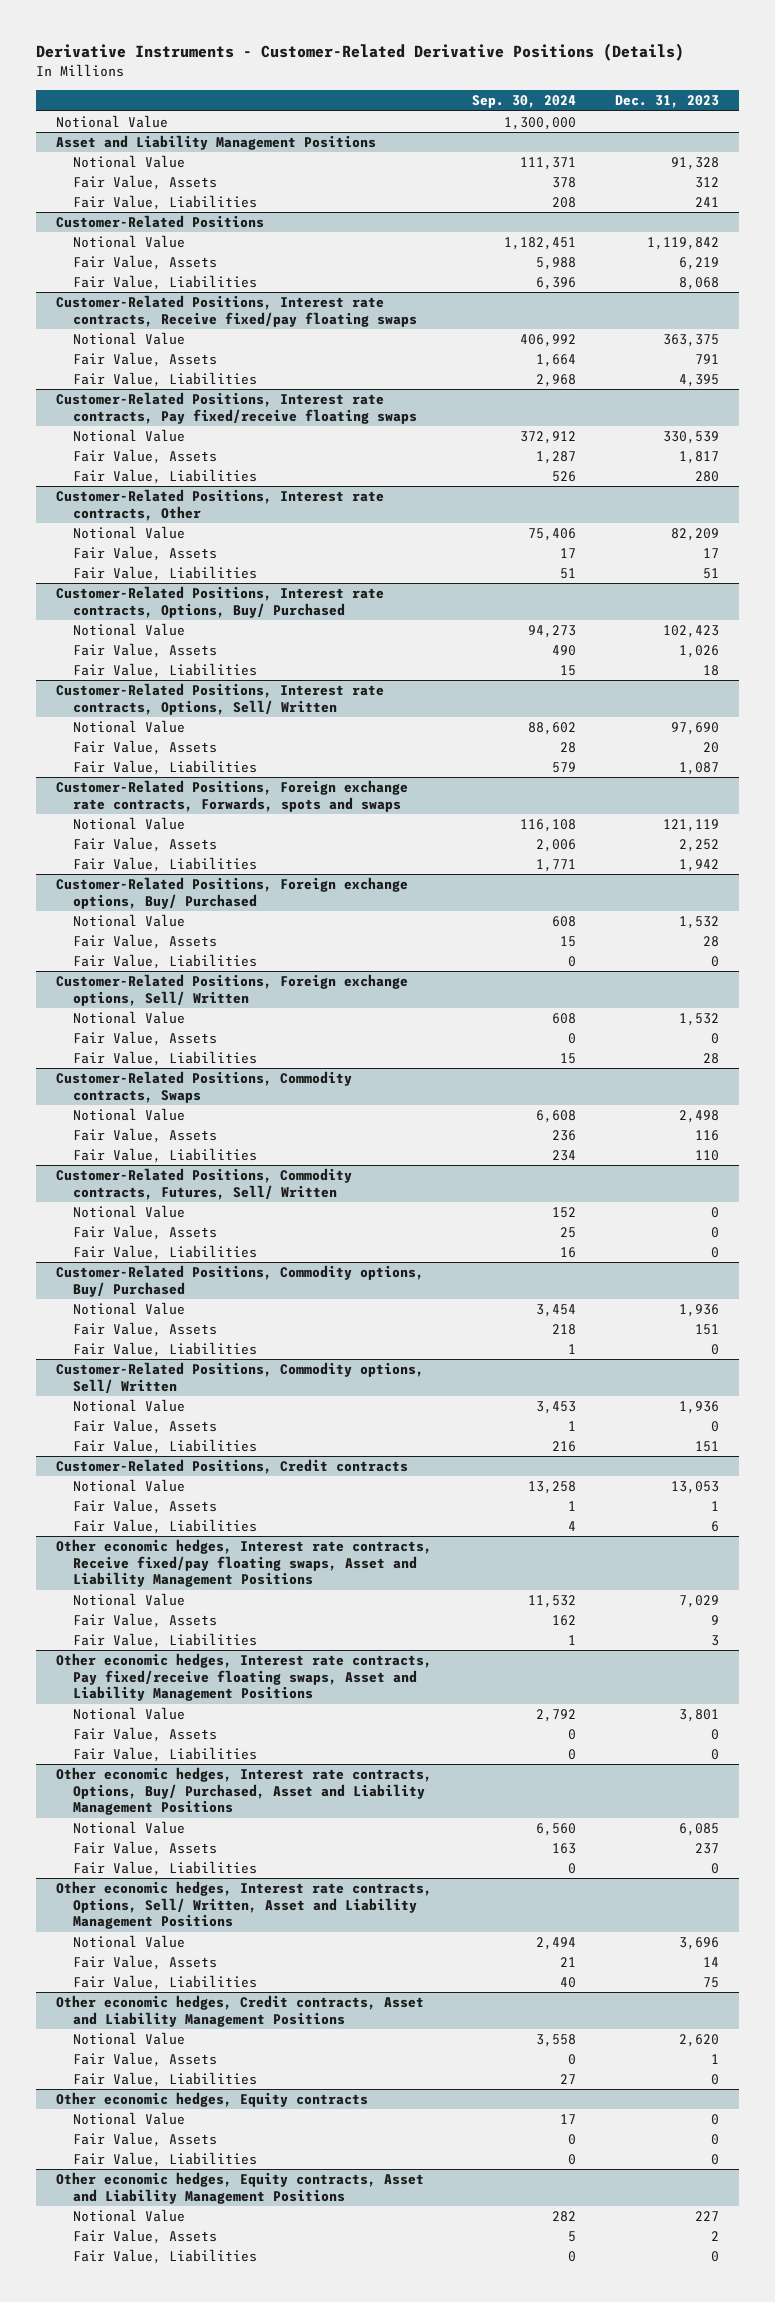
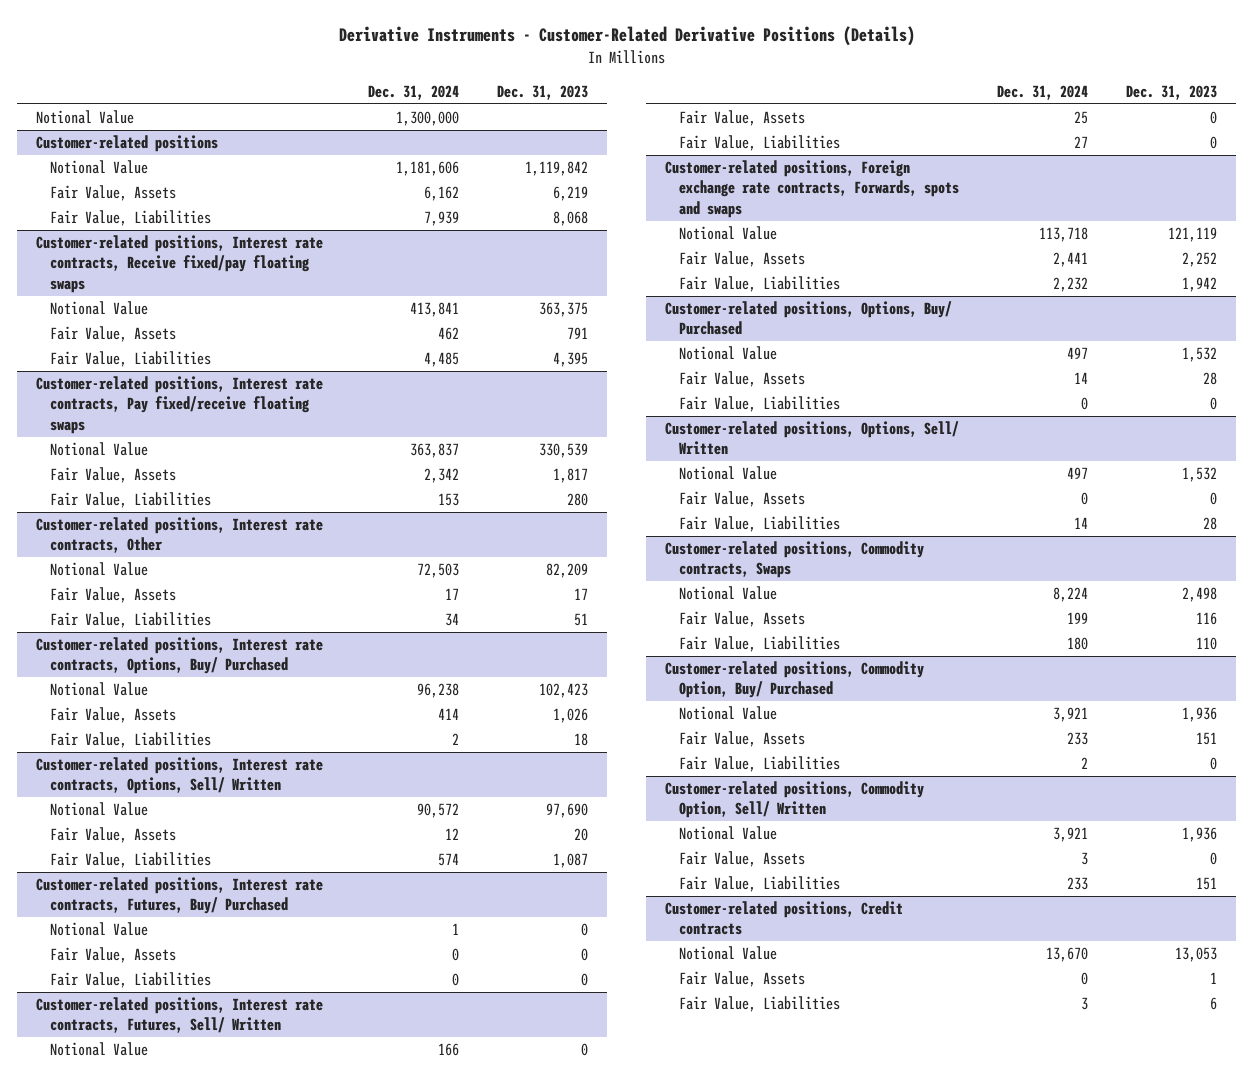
- | Sep. 30, 2024 | Dec. 31, 2023
+ | Dec. 31, 2024 | Dec. 31, 2023
- Asset and Liability Management Positions
- Notional Value | 111,371 | 91,328
- Fair Value, Assets | 378 | 312
- Fair Value, Liabilities | 208 | 241
- Customer-Related Positions
+ Customer-related positions
- Customer-Related Positions, Interest rate contracts, Receive fixed/pay floating swaps
+ Customer-related positions, Interest rate contracts, Receive fixed/pay floating swaps
- Customer-Related Positions, Interest rate contracts, Pay fixed/receive floating swaps
+ Customer-related positions, Interest rate contracts, Pay fixed/receive floating swaps
- Customer-Related Positions, Interest rate contracts, Other
+ Customer-related positions, Interest rate contracts, Other
- Customer-Related Positions, Interest rate contracts, Options, Buy/ Purchased
+ Customer-related positions, Interest rate contracts, Options, Buy/ Purchased
- Customer-Related Positions, Interest rate contracts, Options, Sell/ Written
+ Customer-related positions, Interest rate contracts, Options, Sell/ Written
- Customer-Related Positions, Foreign exchange rate contracts, Forwards, spots and swaps
+ Customer-related positions, Interest rate contracts, Futures, Buy/ Purchased
+ Notional Value | 1 | 0
+ Fair Value, Assets | 0 | 0
+ Fair Value, Liabilities | 0 | 0
+ Customer-related positions, Interest rate contracts, Futures, Sell/ Written
+ Notional Value | 166 | 0
+ Fair Value, Assets | 25 | 0
+ Fair Value, Liabilities | 27 | 0
+ Customer-related positions, Foreign exchange rate contracts, Forwards, spots and swaps
- Customer-Related Positions, Foreign exchange options, Buy/ Purchased
+ Customer-related positions, Options, Buy/ Purchased
- Customer-Related Positions, Foreign exchange options, Sell/ Written
+ Customer-related positions, Options, Sell/ Written
- Customer-Related Positions, Commodity contracts, Swaps
+ Customer-related positions, Commodity contracts, Swaps
- Customer-Related Positions, Commodity contracts, Futures, Sell/ Written
- Notional Value | 152 | 0
- Fair Value, Assets | 25 | 0
- Fair Value, Liabilities | 16 | 0
- Customer-Related Positions, Commodity options, Buy/ Purchased
+ Customer-related positions, Commodity Option, Buy/ Purchased
- Customer-Related Positions, Commodity options, Sell/ Written
+ Customer-related positions, Commodity Option, Sell/ Written
- Customer-Related Positions, Credit contracts
+ Customer-related positions, Credit contracts
- Other economic hedges, Interest rate contracts, Receive fixed/pay floating swaps, Asset and Liability Management Positions
- Notional Value | 11,532 | 7,029
- Fair Value, Assets | 162 | 9
- Fair Value, Liabilities | 1 | 3
- Other economic hedges, Interest rate contracts, Pay fixed/receive floating swaps, Asset and Liability Management Positions
- Notional Value | 2,792 | 3,801
- Fair Value, Assets | 0 | 0
- Fair Value, Liabilities | 0 | 0
- Other economic hedges, Interest rate contracts, Options, Buy/ Purchased, Asset and Liability Management Positions
- Notional Value | 6,560 | 6,085
- Fair Value, Assets | 163 | 237
- Fair Value, Liabilities | 0 | 0
- Other economic hedges, Interest rate contracts, Options, Sell/ Written, Asset and Liability Management Positions
- Notional Value | 2,494 | 3,696
- Fair Value, Assets | 21 | 14
- Fair Value, Liabilities | 40 | 75
- Other economic hedges, Credit contracts, Asset and Liability Management Positions
- Notional Value | 3,558 | 2,620
- Fair Value, Assets | 0 | 1
- Fair Value, Liabilities | 27 | 0
- Other economic hedges, Equity contracts
- Notional Value | 17 | 0
- Fair Value, Assets | 0 | 0
- Fair Value, Liabilities | 0 | 0
- Other economic hedges, Equity contracts, Asset and Liability Management Positions
- Notional Value | 282 | 227
- Fair Value, Assets | 5 | 2
- Fair Value, Liabilities | 0 | 0

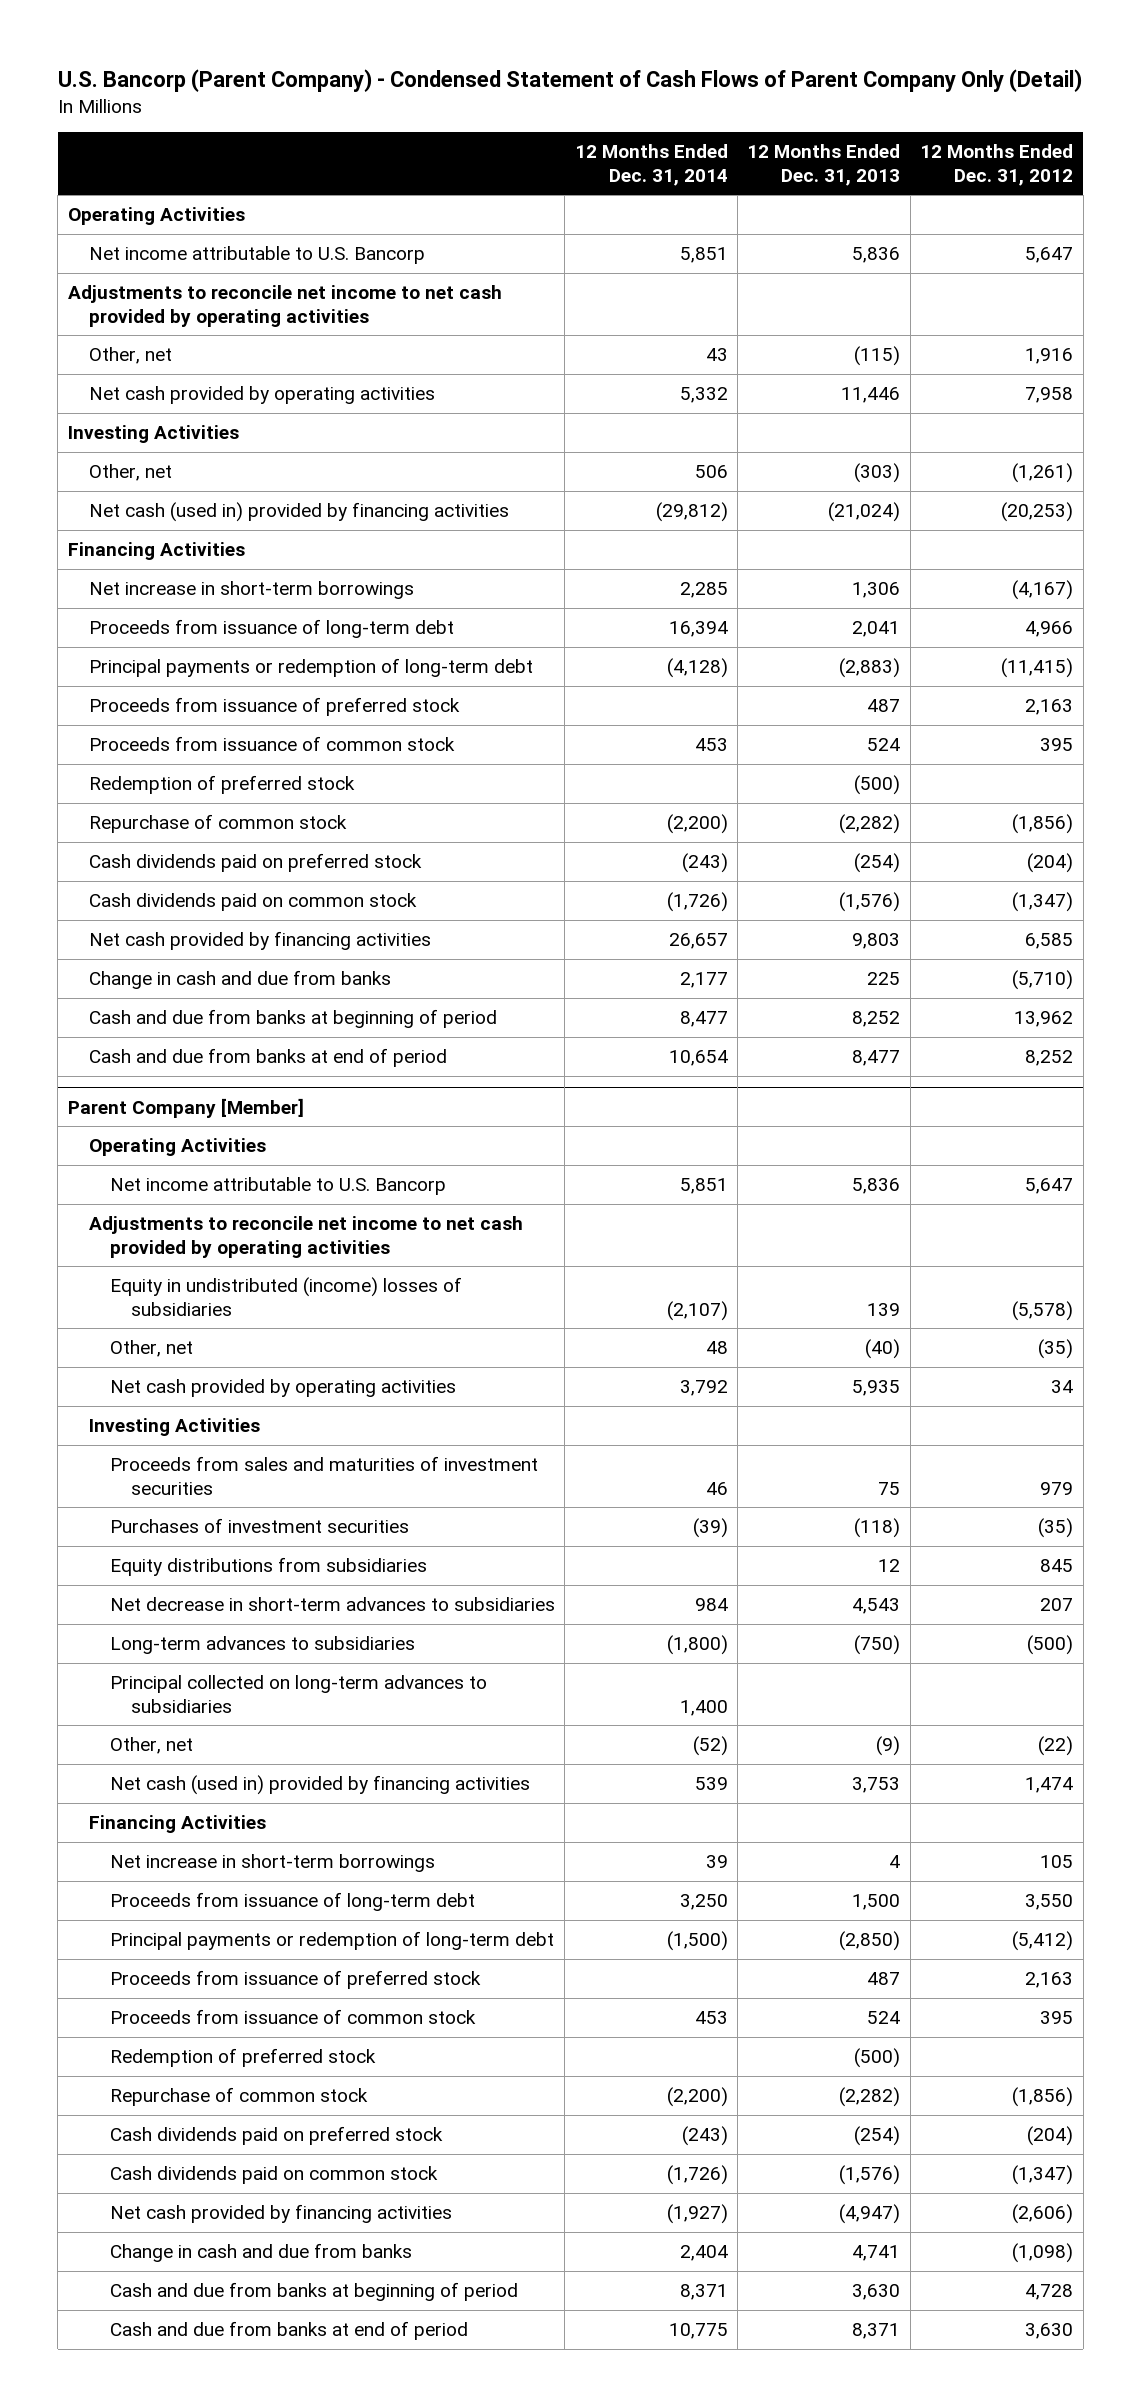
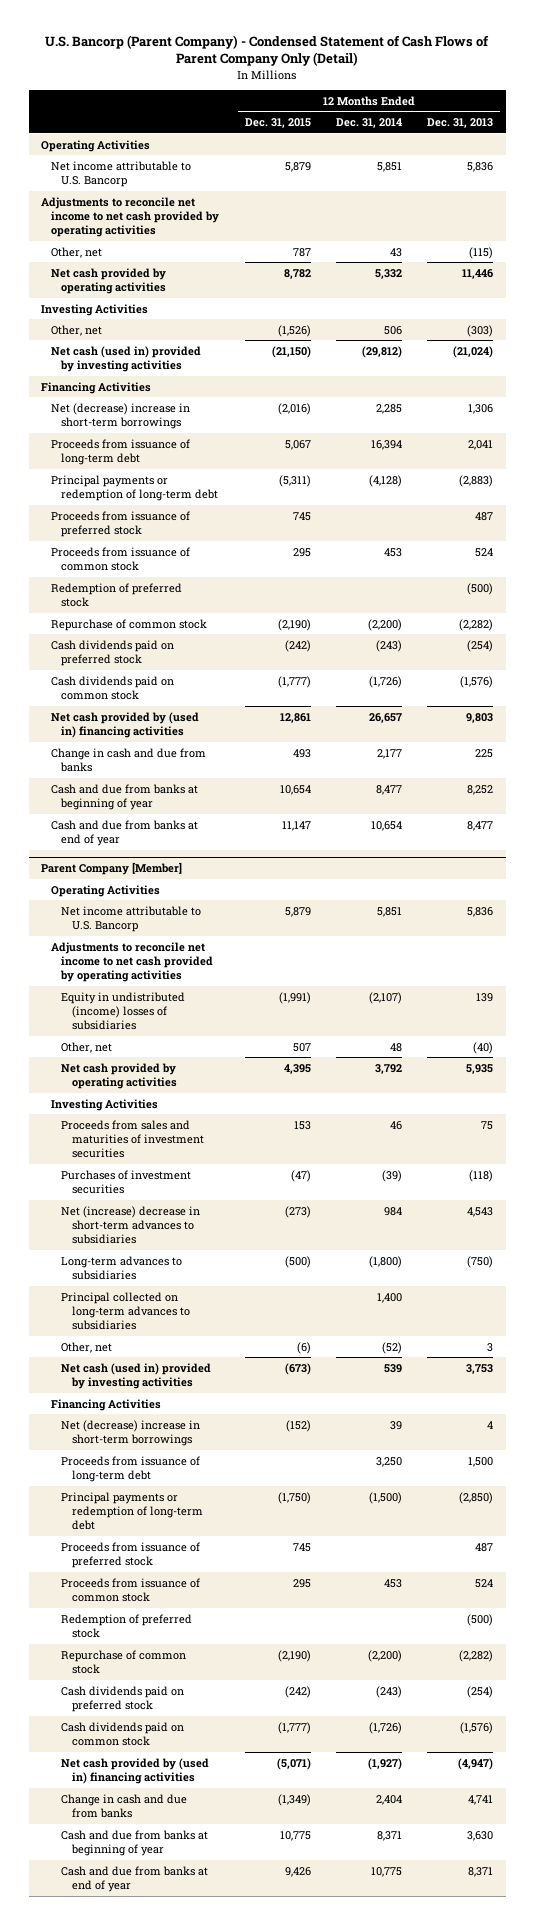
- | 12 Months Ended Dec. 31, 2014 | 12 Months Ended Dec. 31, 2013 | 12 Months Ended Dec. 31, 2012
+ | 12 Months Ended Dec. 31, 2015 | 12 Months Ended Dec. 31, 2014 | 12 Months Ended Dec. 31, 2013
- Net cash (used in) provided by financing activities | (29,812) | (21,024) | (20,253)
+ Net cash (used in) provided by investing activities | (21,150) | (29,812) | (21,024)
- Net increase in short-term borrowings | 2,285 | 1,306 | (4,167)
+ Net (decrease) increase in short-term borrowings | (2,016) | 2,285 | 1,306
- Net cash provided by financing activities | 26,657 | 9,803 | 6,585
+ Net cash provided by (used in) financing activities | 12,861 | 26,657 | 9,803
- Cash and due from banks at beginning of period | 8,477 | 8,252 | 13,962
- Cash and due from banks at end of period | 10,654 | 8,477 | 8,252
+ Cash and due from banks at beginning of year | 10,654 | 8,477 | 8,252
+ Cash and due from banks at end of year | 11,147 | 10,654 | 8,477
@ Parent Company [Member]
- Equity distributions from subsidiaries | | 12 | 845
- Net decrease in short-term advances to subsidiaries | 984 | 4,543 | 207
+ Net (increase) decrease in short-term advances to subsidiaries | (273) | 984 | 4,543
- Other, net | (52) | (9) | (22)
- Net cash (used in) provided by financing activities | 539 | 3,753 | 1,474
+ Other, net | (6) | (52) | 3
+ Net cash (used in) provided by investing activities | (673) | 539 | 3,753
- Net increase in short-term borrowings | 39 | 4 | 105
+ Net (decrease) increase in short-term borrowings | (152) | 39 | 4
- Net cash provided by financing activities | (1,927) | (4,947) | (2,606)
+ Net cash provided by (used in) financing activities | (5,071) | (1,927) | (4,947)
- Cash and due from banks at beginning of period | 8,371 | 3,630 | 4,728
- Cash and due from banks at end of period | 10,775 | 8,371 | 3,630
+ Cash and due from banks at beginning of year | 10,775 | 8,371 | 3,630
+ Cash and due from banks at end of year | 9,426 | 10,775 | 8,371

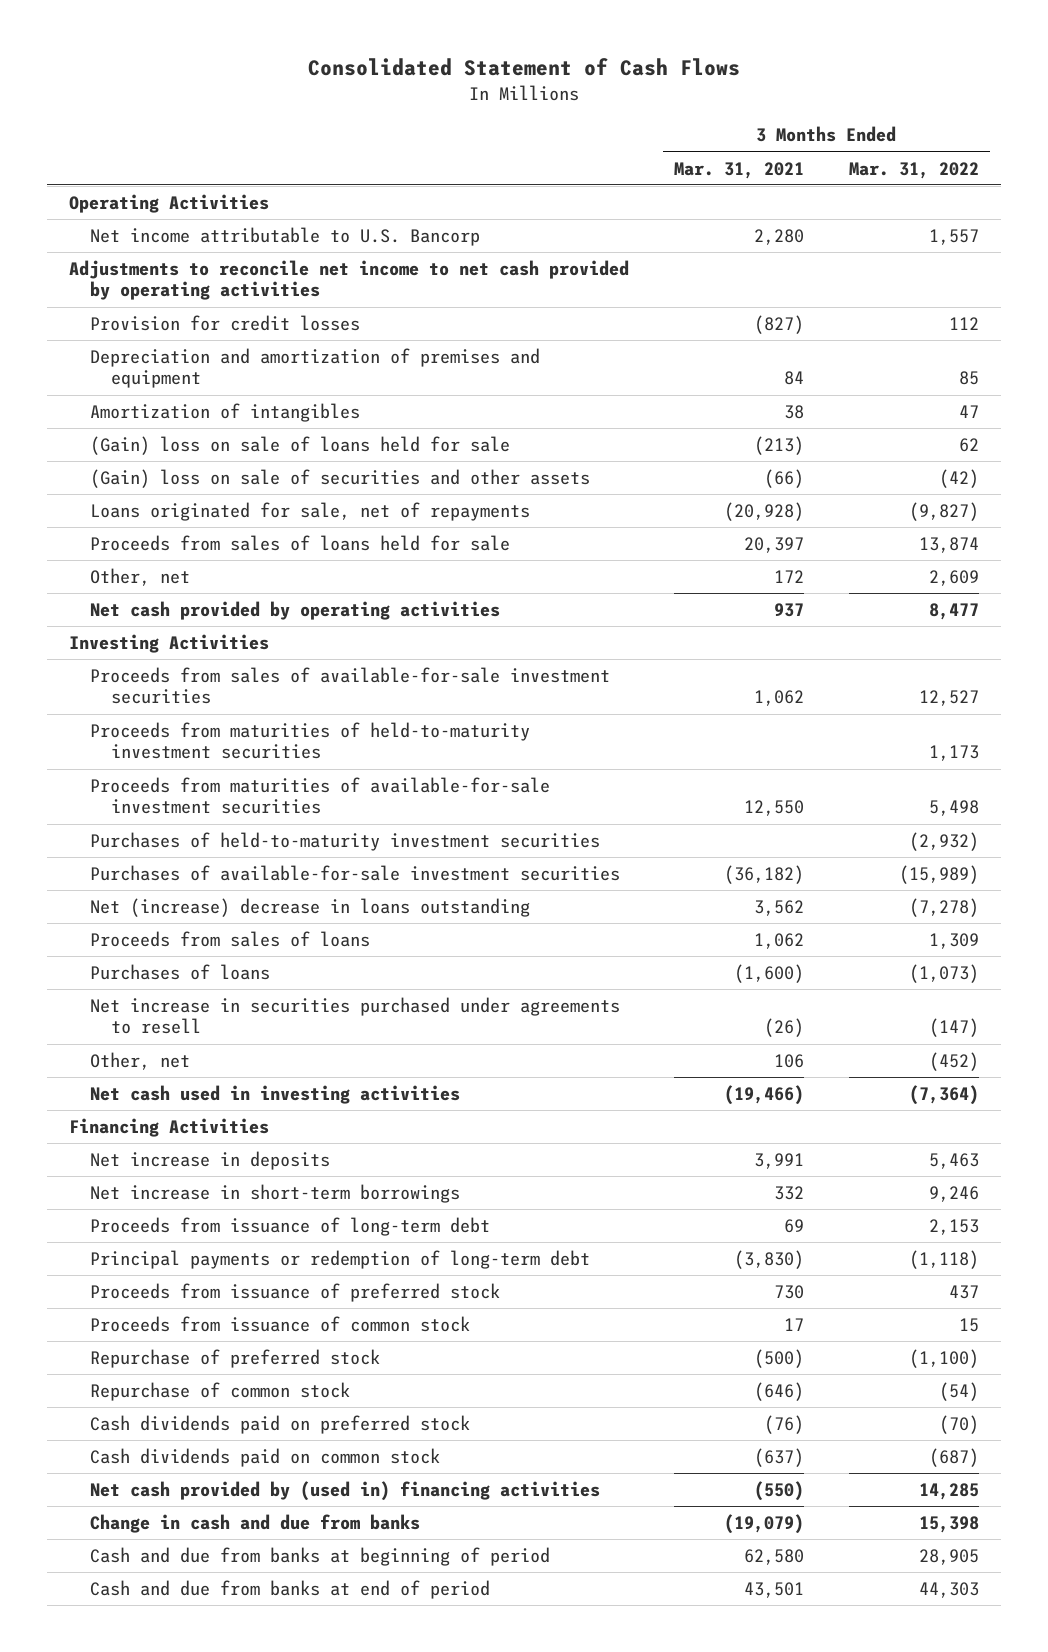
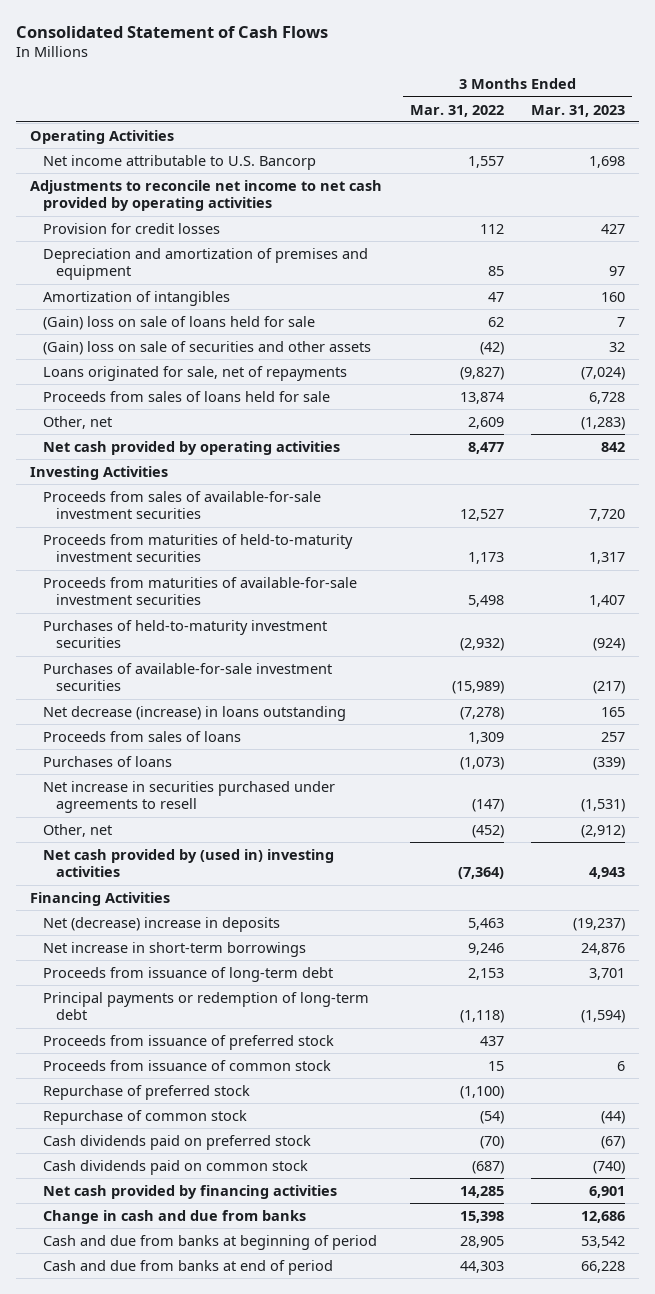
- | 3 Months Ended Mar. 31, 2021 | 3 Months Ended Mar. 31, 2022
+ | 3 Months Ended Mar. 31, 2022 | 3 Months Ended Mar. 31, 2023
- Net (increase) decrease in loans outstanding | 3,562 | (7,278)
+ Net decrease (increase) in loans outstanding | (7,278) | 165
- Net cash used in investing activities | (19,466) | (7,364)
+ Net cash provided by (used in) investing activities | (7,364) | 4,943
- Net increase in deposits | 3,991 | 5,463
+ Net (decrease) increase in deposits | 5,463 | (19,237)
- Net cash provided by (used in) financing activities | (550) | 14,285
+ Net cash provided by financing activities | 14,285 | 6,901

